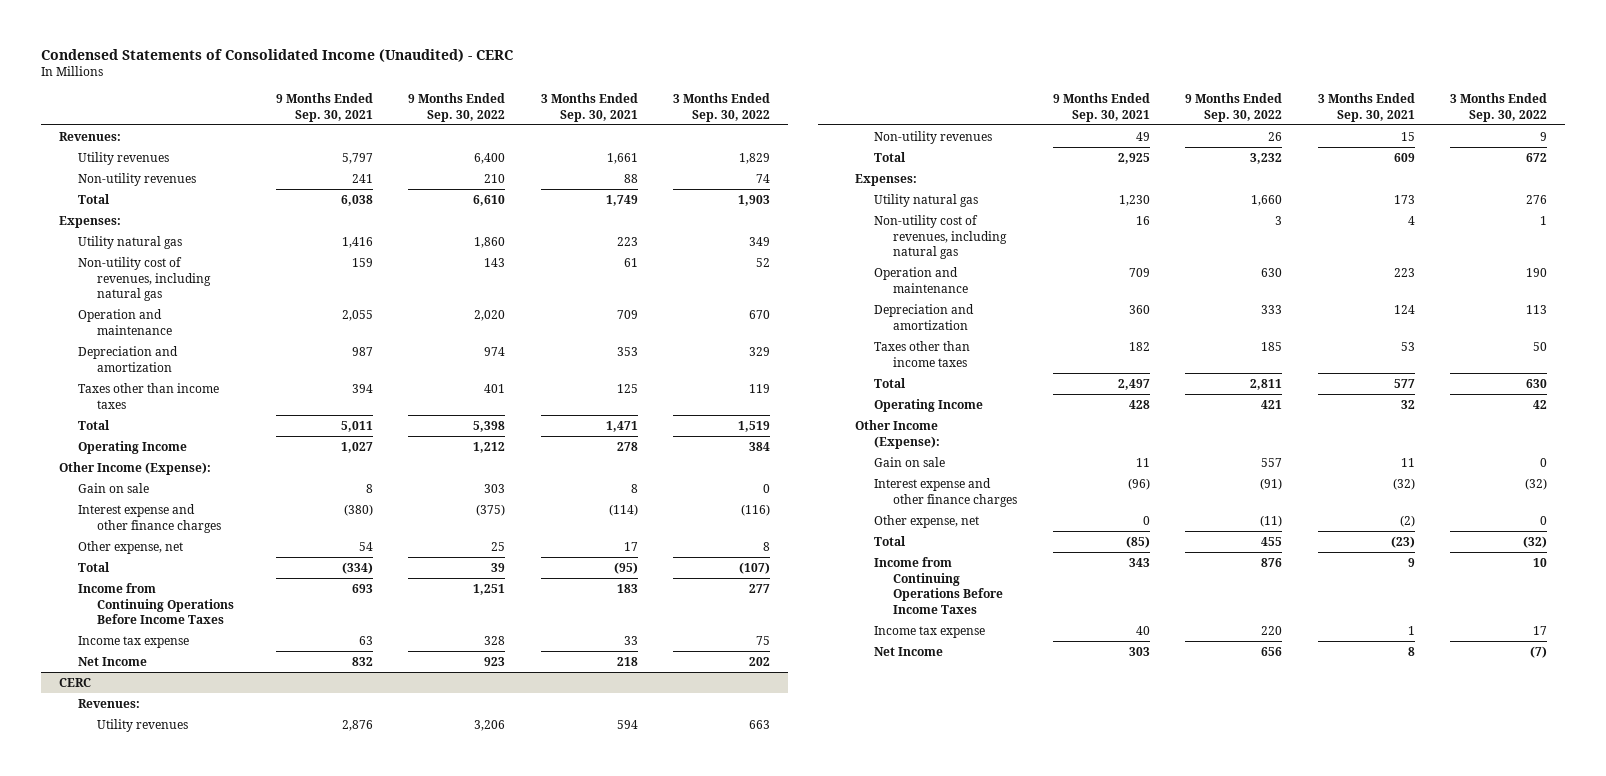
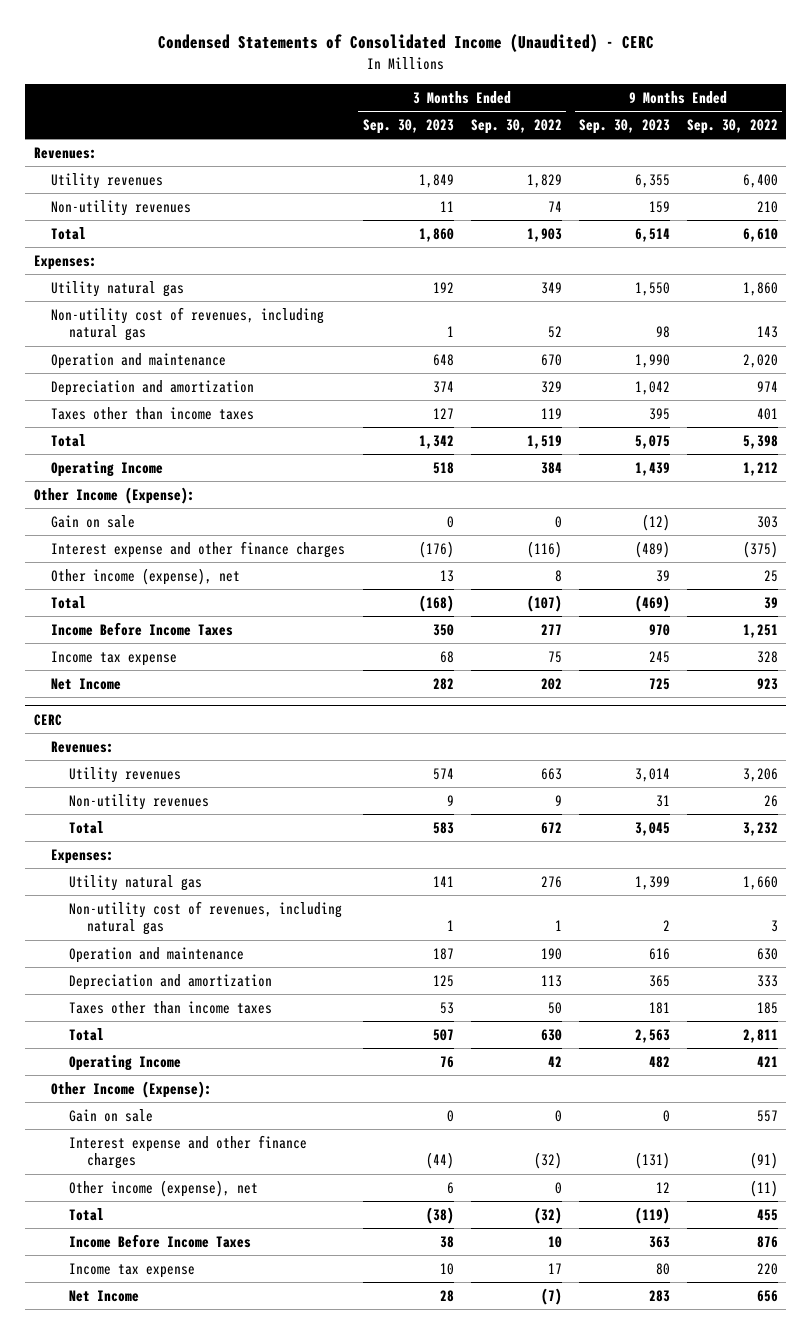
- | 9 Months Ended Sep. 30, 2021 | 9 Months Ended Sep. 30, 2022 | 3 Months Ended Sep. 30, 2021 | 3 Months Ended Sep. 30, 2022
+ | 3 Months Ended Sep. 30, 2023 | 3 Months Ended Sep. 30, 2022 | 9 Months Ended Sep. 30, 2023 | 9 Months Ended Sep. 30, 2022
- Other expense, net | 54 | 25 | 17 | 8
+ Other income (expense), net | 13 | 8 | 39 | 25
- Income from Continuing Operations Before Income Taxes | 693 | 1,251 | 183 | 277
+ Income Before Income Taxes | 350 | 277 | 970 | 1,251
@ CERC
- Other expense, net | 0 | (11) | (2) | 0
+ Other income (expense), net | 6 | 0 | 12 | (11)
- Income from Continuing Operations Before Income Taxes | 343 | 876 | 9 | 10
+ Income Before Income Taxes | 38 | 10 | 363 | 876

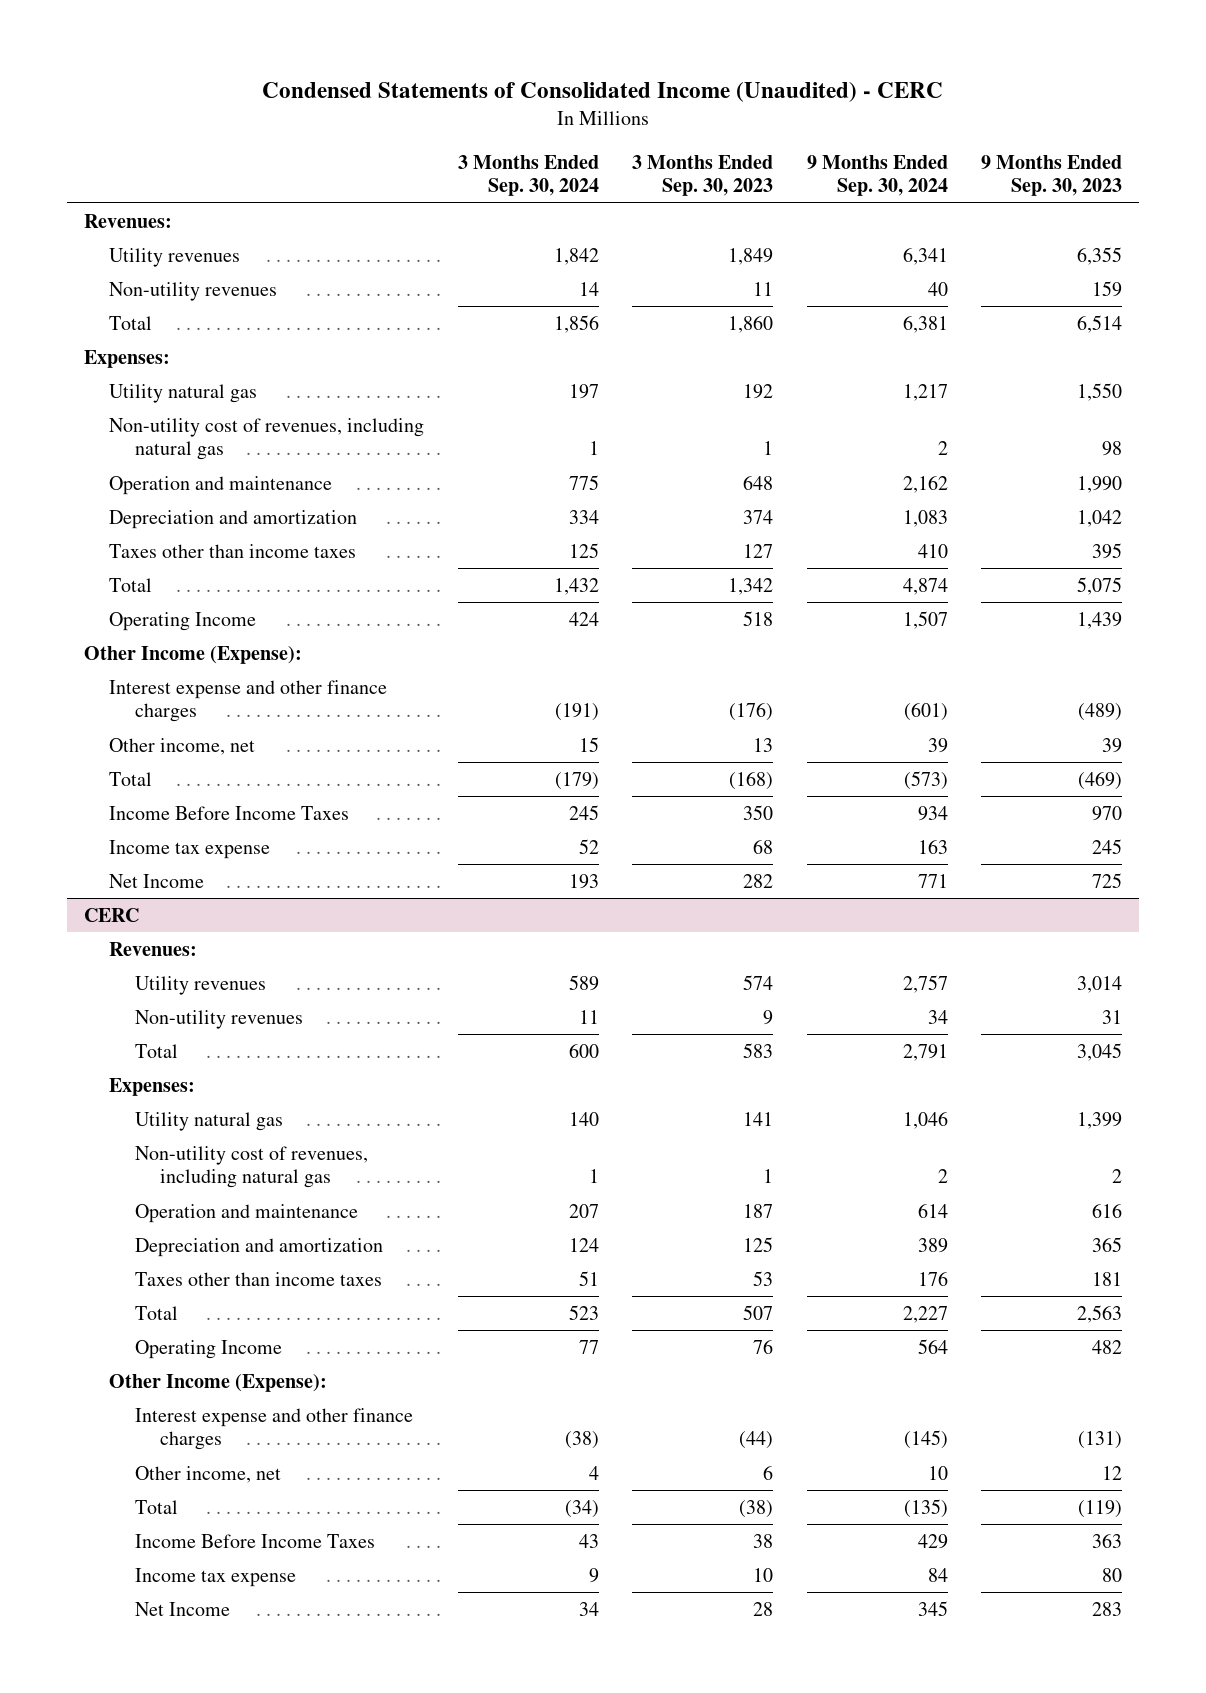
- | 3 Months Ended Sep. 30, 2023 | 3 Months Ended Sep. 30, 2022 | 9 Months Ended Sep. 30, 2023 | 9 Months Ended Sep. 30, 2022
+ | 3 Months Ended Sep. 30, 2024 | 3 Months Ended Sep. 30, 2023 | 9 Months Ended Sep. 30, 2024 | 9 Months Ended Sep. 30, 2023
- Gain on sale | 0 | 0 | (12) | 303
- Other income (expense), net | 13 | 8 | 39 | 25
+ Other income, net | 15 | 13 | 39 | 39
@ CERC
- Gain on sale | 0 | 0 | 0 | 557
- Other income (expense), net | 6 | 0 | 12 | (11)
+ Other income, net | 4 | 6 | 10 | 12

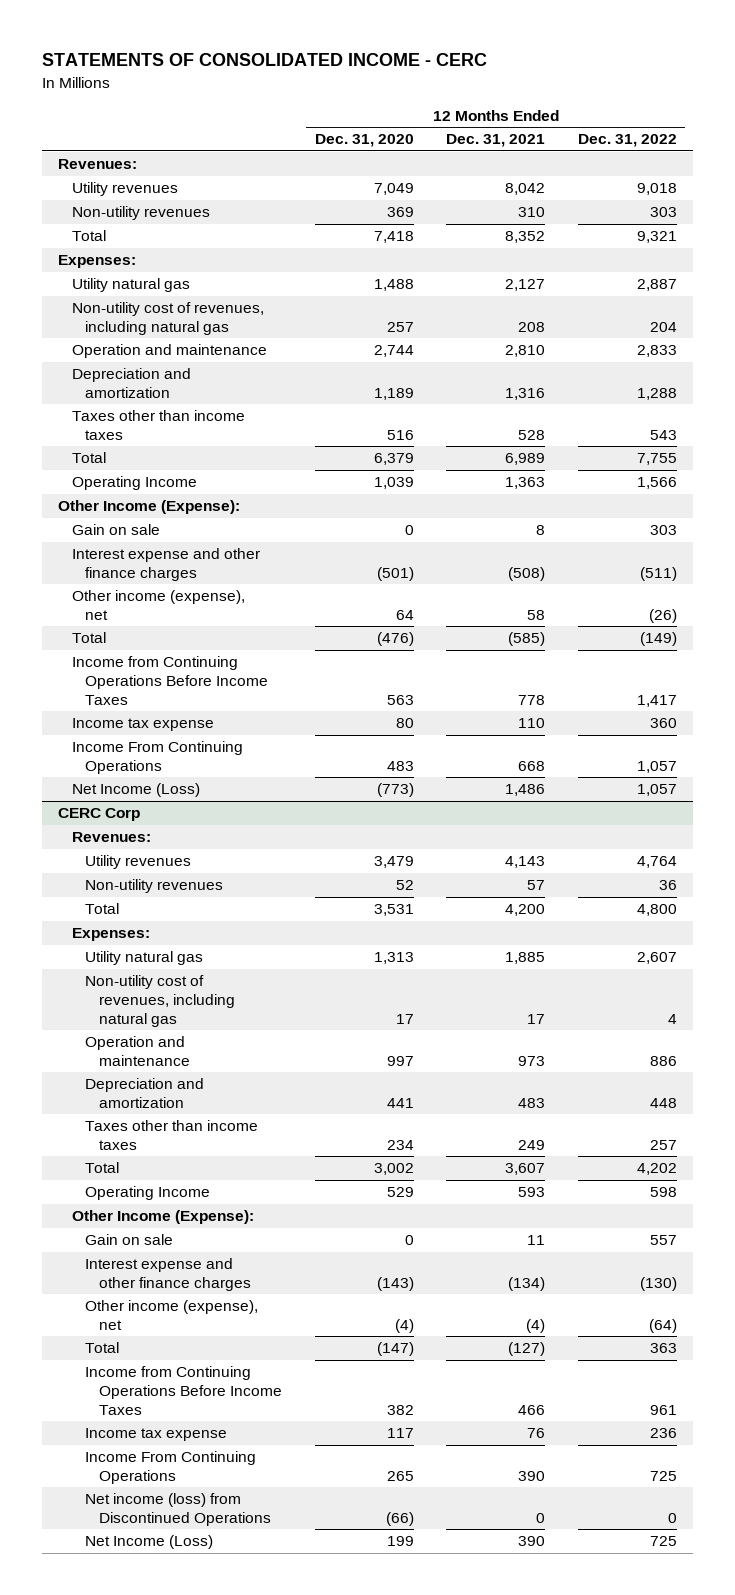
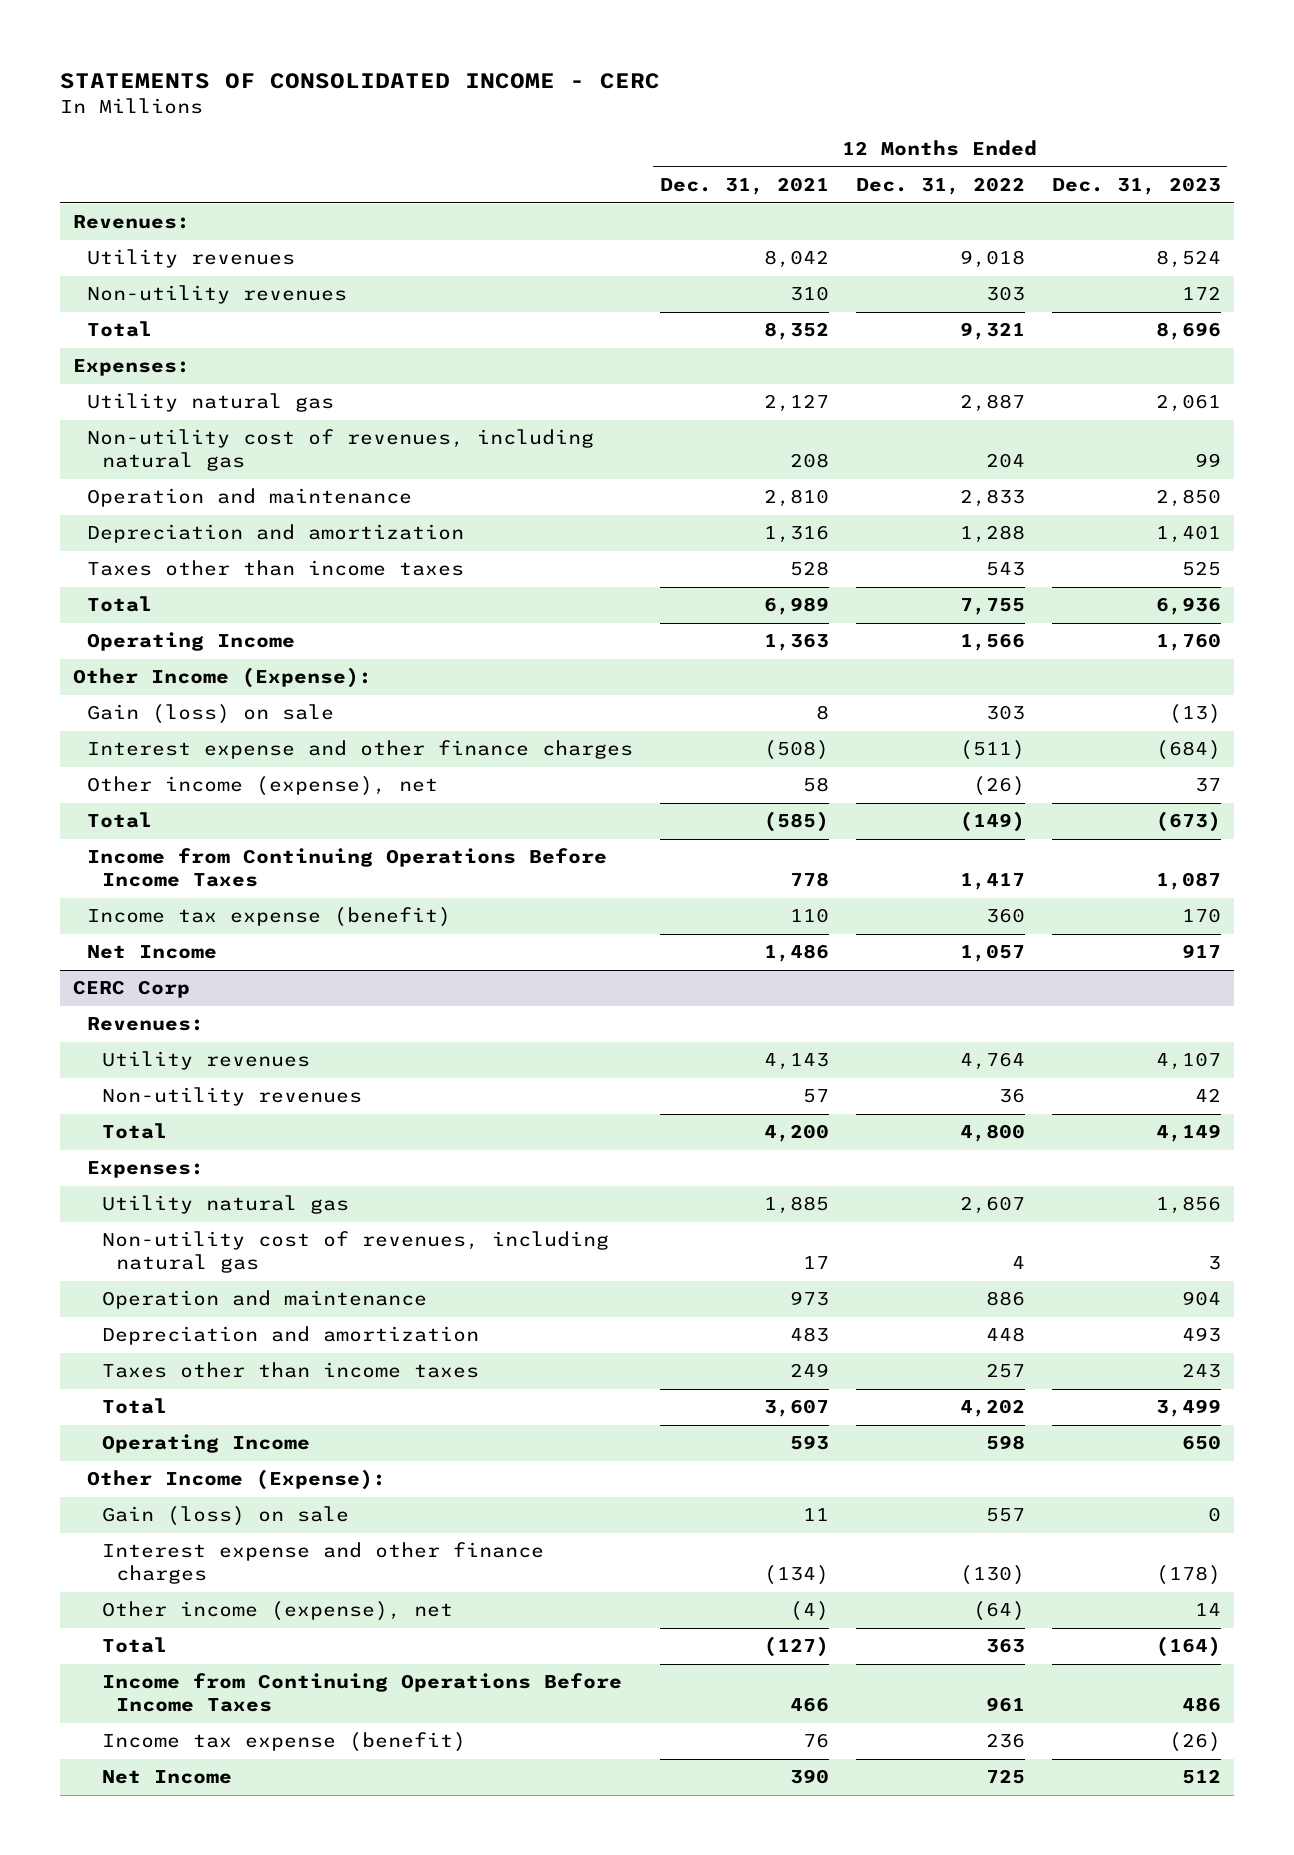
- | 12 Months Ended Dec. 31, 2020 | 12 Months Ended Dec. 31, 2021 | 12 Months Ended Dec. 31, 2022
+ | 12 Months Ended Dec. 31, 2021 | 12 Months Ended Dec. 31, 2022 | 12 Months Ended Dec. 31, 2023
- Gain on sale | 0 | 8 | 303
+ Gain (loss) on sale | 8 | 303 | (13)
- Income tax expense | 80 | 110 | 360
- Income From Continuing Operations | 483 | 668 | 1,057
- Net Income (Loss) | (773) | 1,486 | 1,057
+ Income tax expense (benefit) | 110 | 360 | 170
+ Net Income | 1,486 | 1,057 | 917
@ CERC Corp
- Gain on sale | 0 | 11 | 557
+ Gain (loss) on sale | 11 | 557 | 0
- Income tax expense | 117 | 76 | 236
- Income From Continuing Operations | 265 | 390 | 725
- Net income (loss) from Discontinued Operations | (66) | 0 | 0
- Net Income (Loss) | 199 | 390 | 725
+ Income tax expense (benefit) | 76 | 236 | (26)
+ Net Income | 390 | 725 | 512

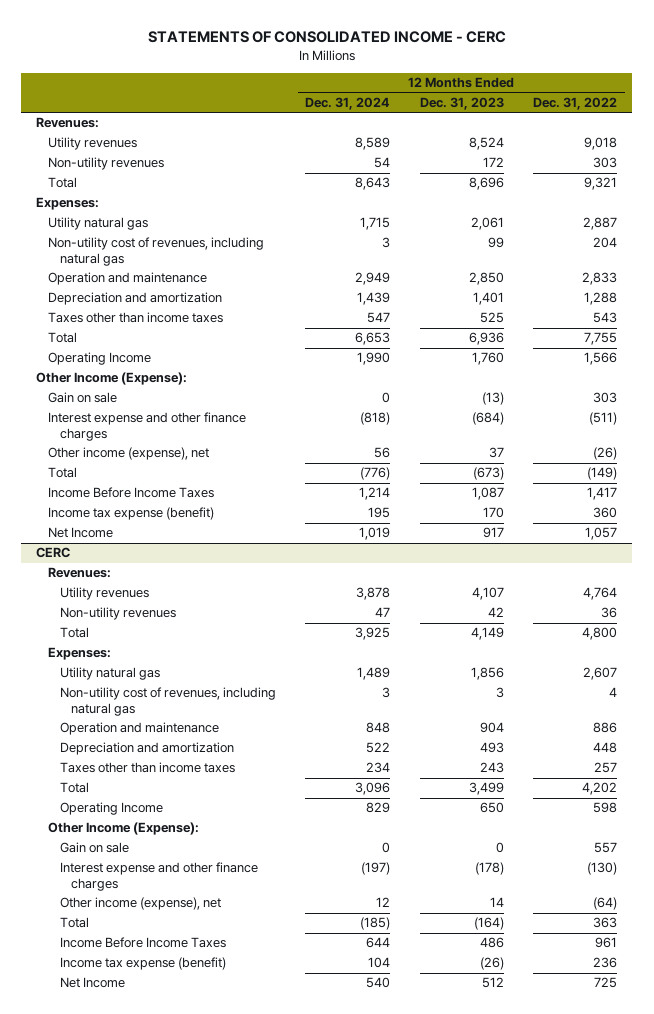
- | 12 Months Ended Dec. 31, 2021 | 12 Months Ended Dec. 31, 2022 | 12 Months Ended Dec. 31, 2023
+ | 12 Months Ended Dec. 31, 2024 | 12 Months Ended Dec. 31, 2023 | 12 Months Ended Dec. 31, 2022
- Gain (loss) on sale | 8 | 303 | (13)
+ Gain on sale | 0 | (13) | 303
- Income from Continuing Operations Before Income Taxes | 778 | 1,417 | 1,087
+ Income Before Income Taxes | 1,214 | 1,087 | 1,417
- CERC Corp
+ CERC
- Gain (loss) on sale | 11 | 557 | 0
+ Gain on sale | 0 | 0 | 557
- Income from Continuing Operations Before Income Taxes | 466 | 961 | 486
+ Income Before Income Taxes | 644 | 486 | 961

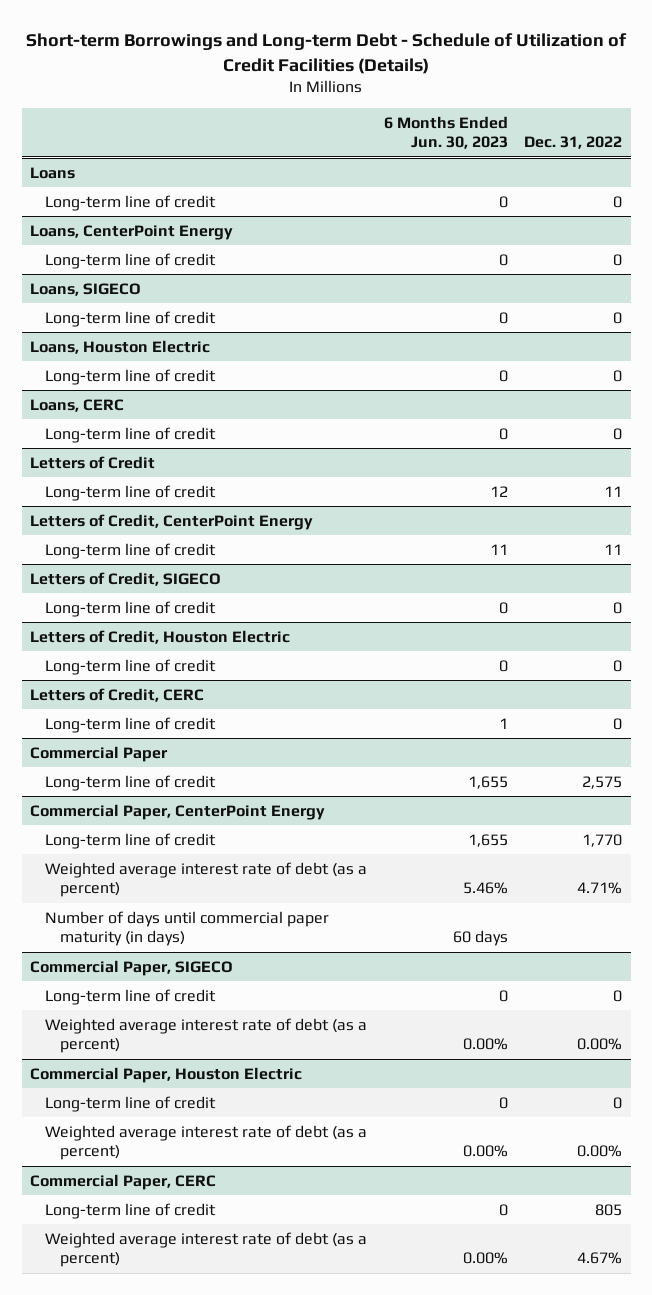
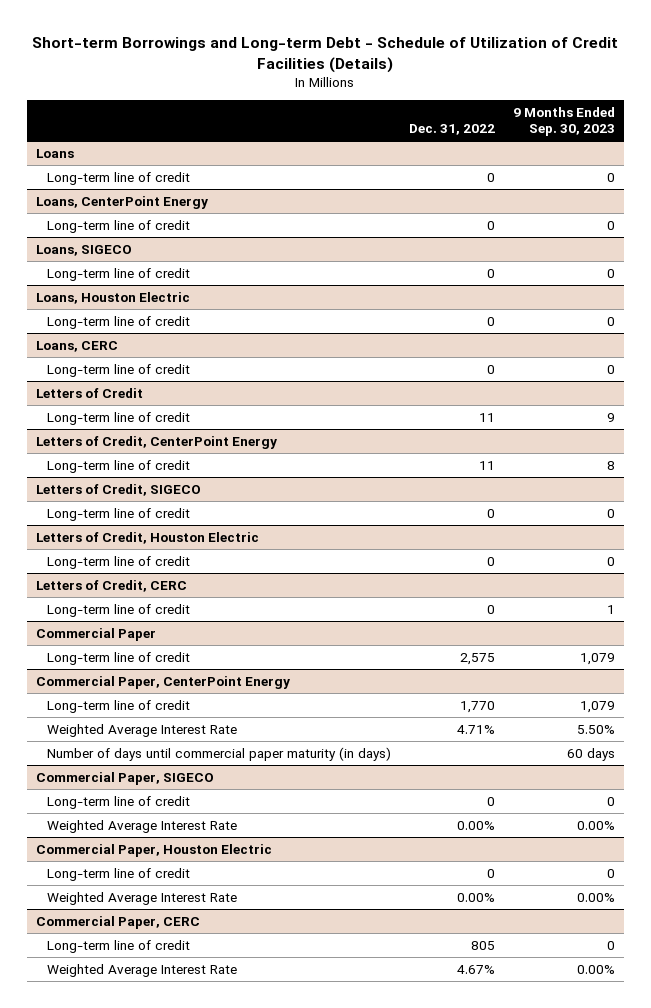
- | 6 Months Ended Jun. 30, 2023 | Dec. 31, 2022
+ | Dec. 31, 2022 | 9 Months Ended Sep. 30, 2023
@ Commercial Paper, CenterPoint Energy
- Weighted average interest rate of debt (as a percent) | 5.46% | 4.71%
+ Weighted Average Interest Rate | 4.71% | 5.50%
@ Commercial Paper, SIGECO
- Weighted average interest rate of debt (as a percent) | 0.00% | 0.00%
+ Weighted Average Interest Rate | 0.00% | 0.00%
@ Commercial Paper, Houston Electric
- Weighted average interest rate of debt (as a percent) | 0.00% | 0.00%
+ Weighted Average Interest Rate | 0.00% | 0.00%
@ Commercial Paper, CERC
- Weighted average interest rate of debt (as a percent) | 0.00% | 4.67%
+ Weighted Average Interest Rate | 4.67% | 0.00%

